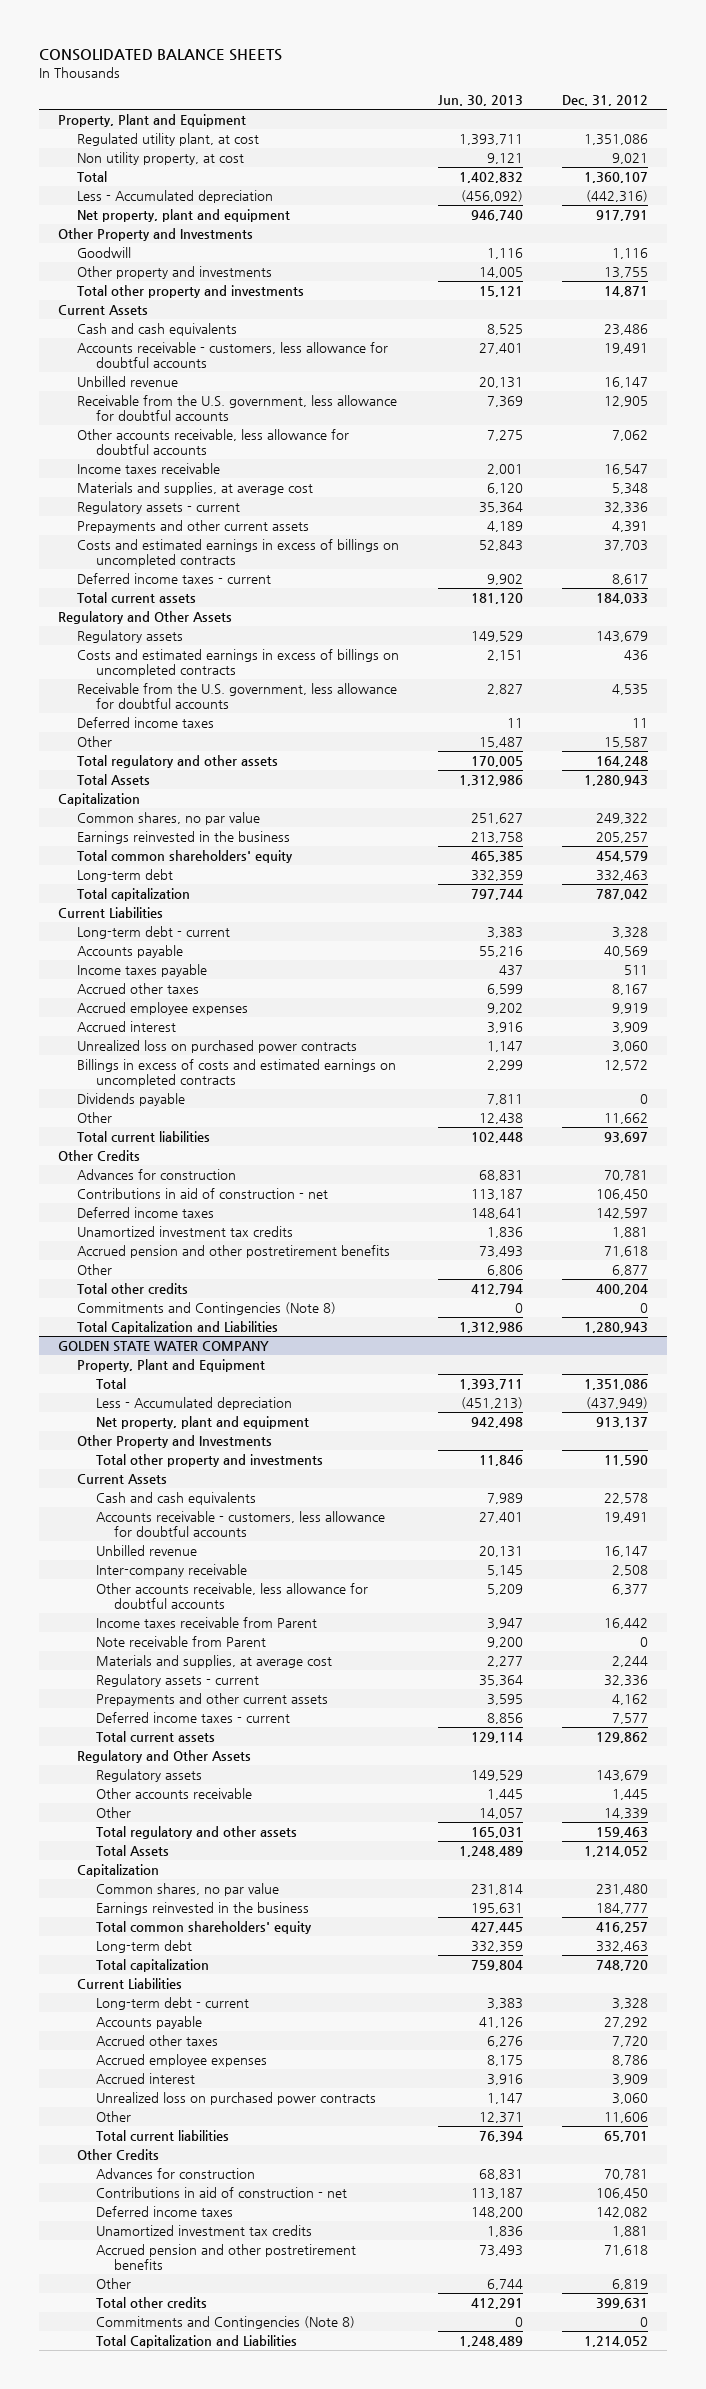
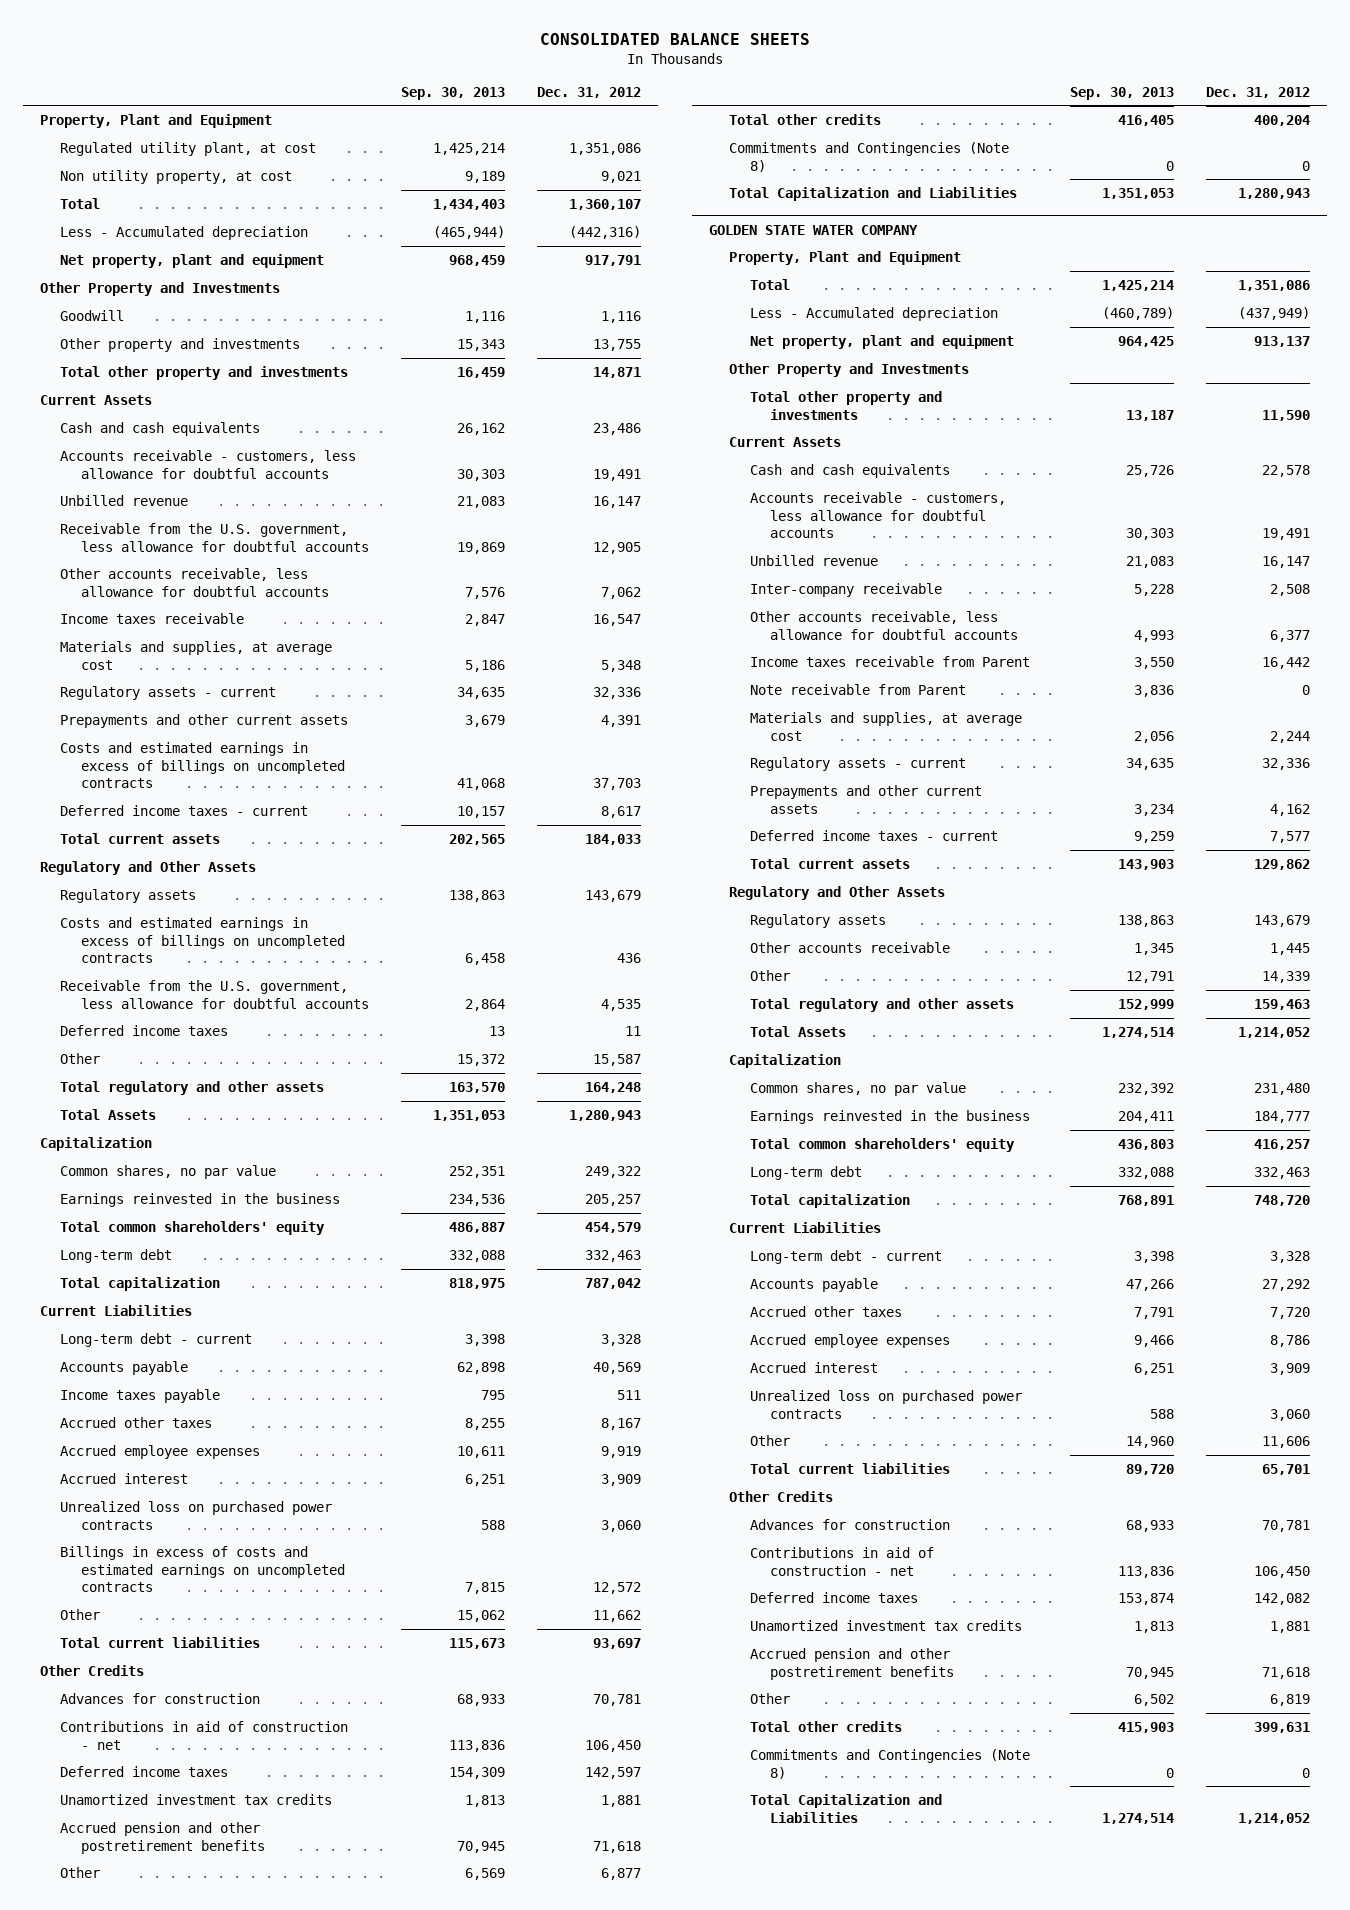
- | Jun. 30, 2013 | Dec. 31, 2012
+ | Sep. 30, 2013 | Dec. 31, 2012
- Dividends payable | 7,811 | 0

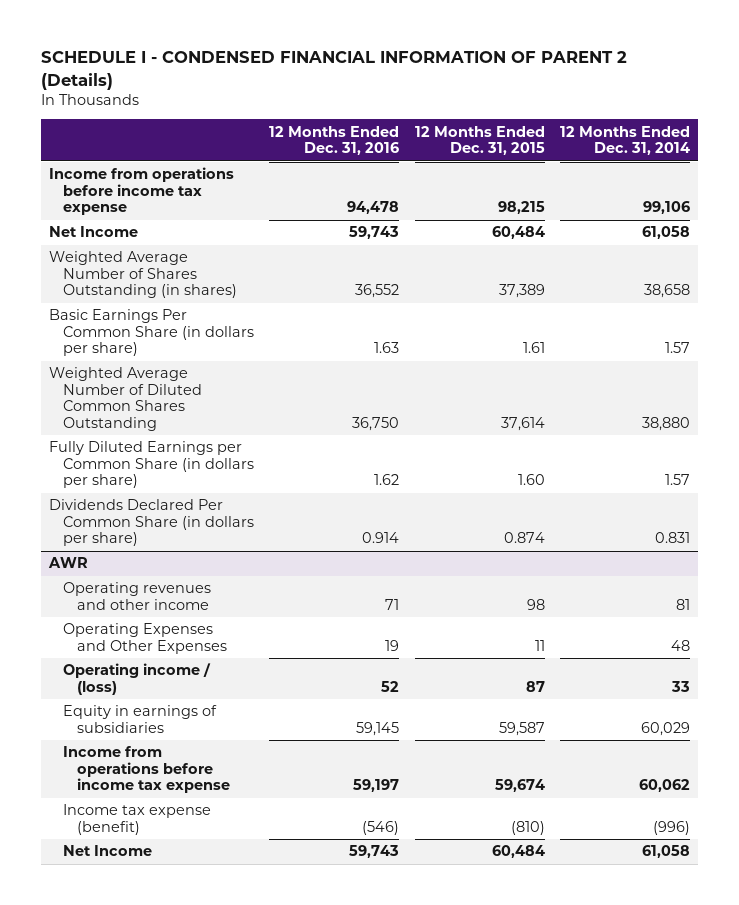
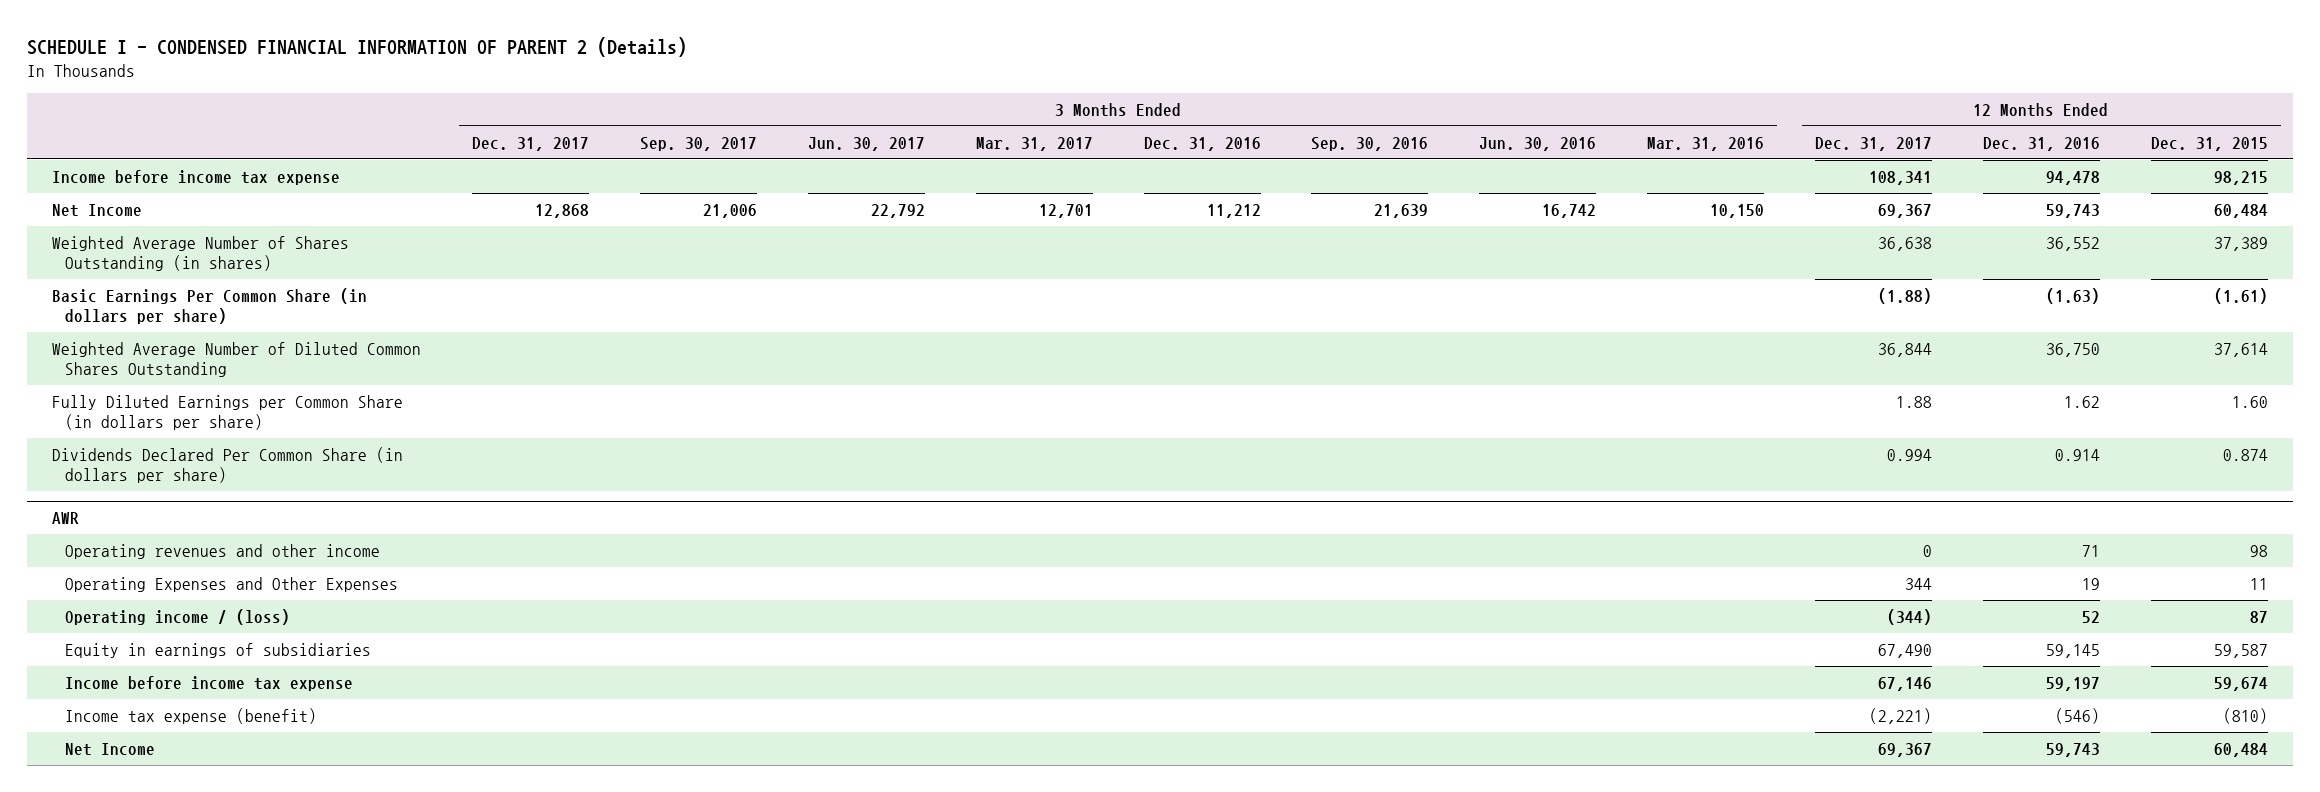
- | 12 Months Ended Dec. 31, 2016 | 12 Months Ended Dec. 31, 2015 | 12 Months Ended Dec. 31, 2014
+ | 3 Months Ended Dec. 31, 2017 | 3 Months Ended Sep. 30, 2017 | 3 Months Ended Jun. 30, 2017 | 3 Months Ended Mar. 31, 2017 | 3 Months Ended Dec. 31, 2016 | 3 Months Ended Sep. 30, 2016 | 3 Months Ended Jun. 30, 2016 | 3 Months Ended Mar. 31, 2016 | 12 Months Ended Dec. 31, 2017 | 12 Months Ended Dec. 31, 2016 | 12 Months Ended Dec. 31, 2015
- Income from operations before income tax expense | 94,478 | 98,215 | 99,106
+ Income before income tax expense | | | | | | | | | 108,341 | 94,478 | 98,215
- Basic Earnings Per Common Share (in dollars per share) | 1.63 | 1.61 | 1.57
+ Basic Earnings Per Common Share (in dollars per share) | | | | | | | | | (1.88) | (1.63) | (1.61)
@ AWR
- Income from operations before income tax expense | 59,197 | 59,674 | 60,062
+ Income before income tax expense | | | | | | | | | 67,146 | 59,197 | 59,674

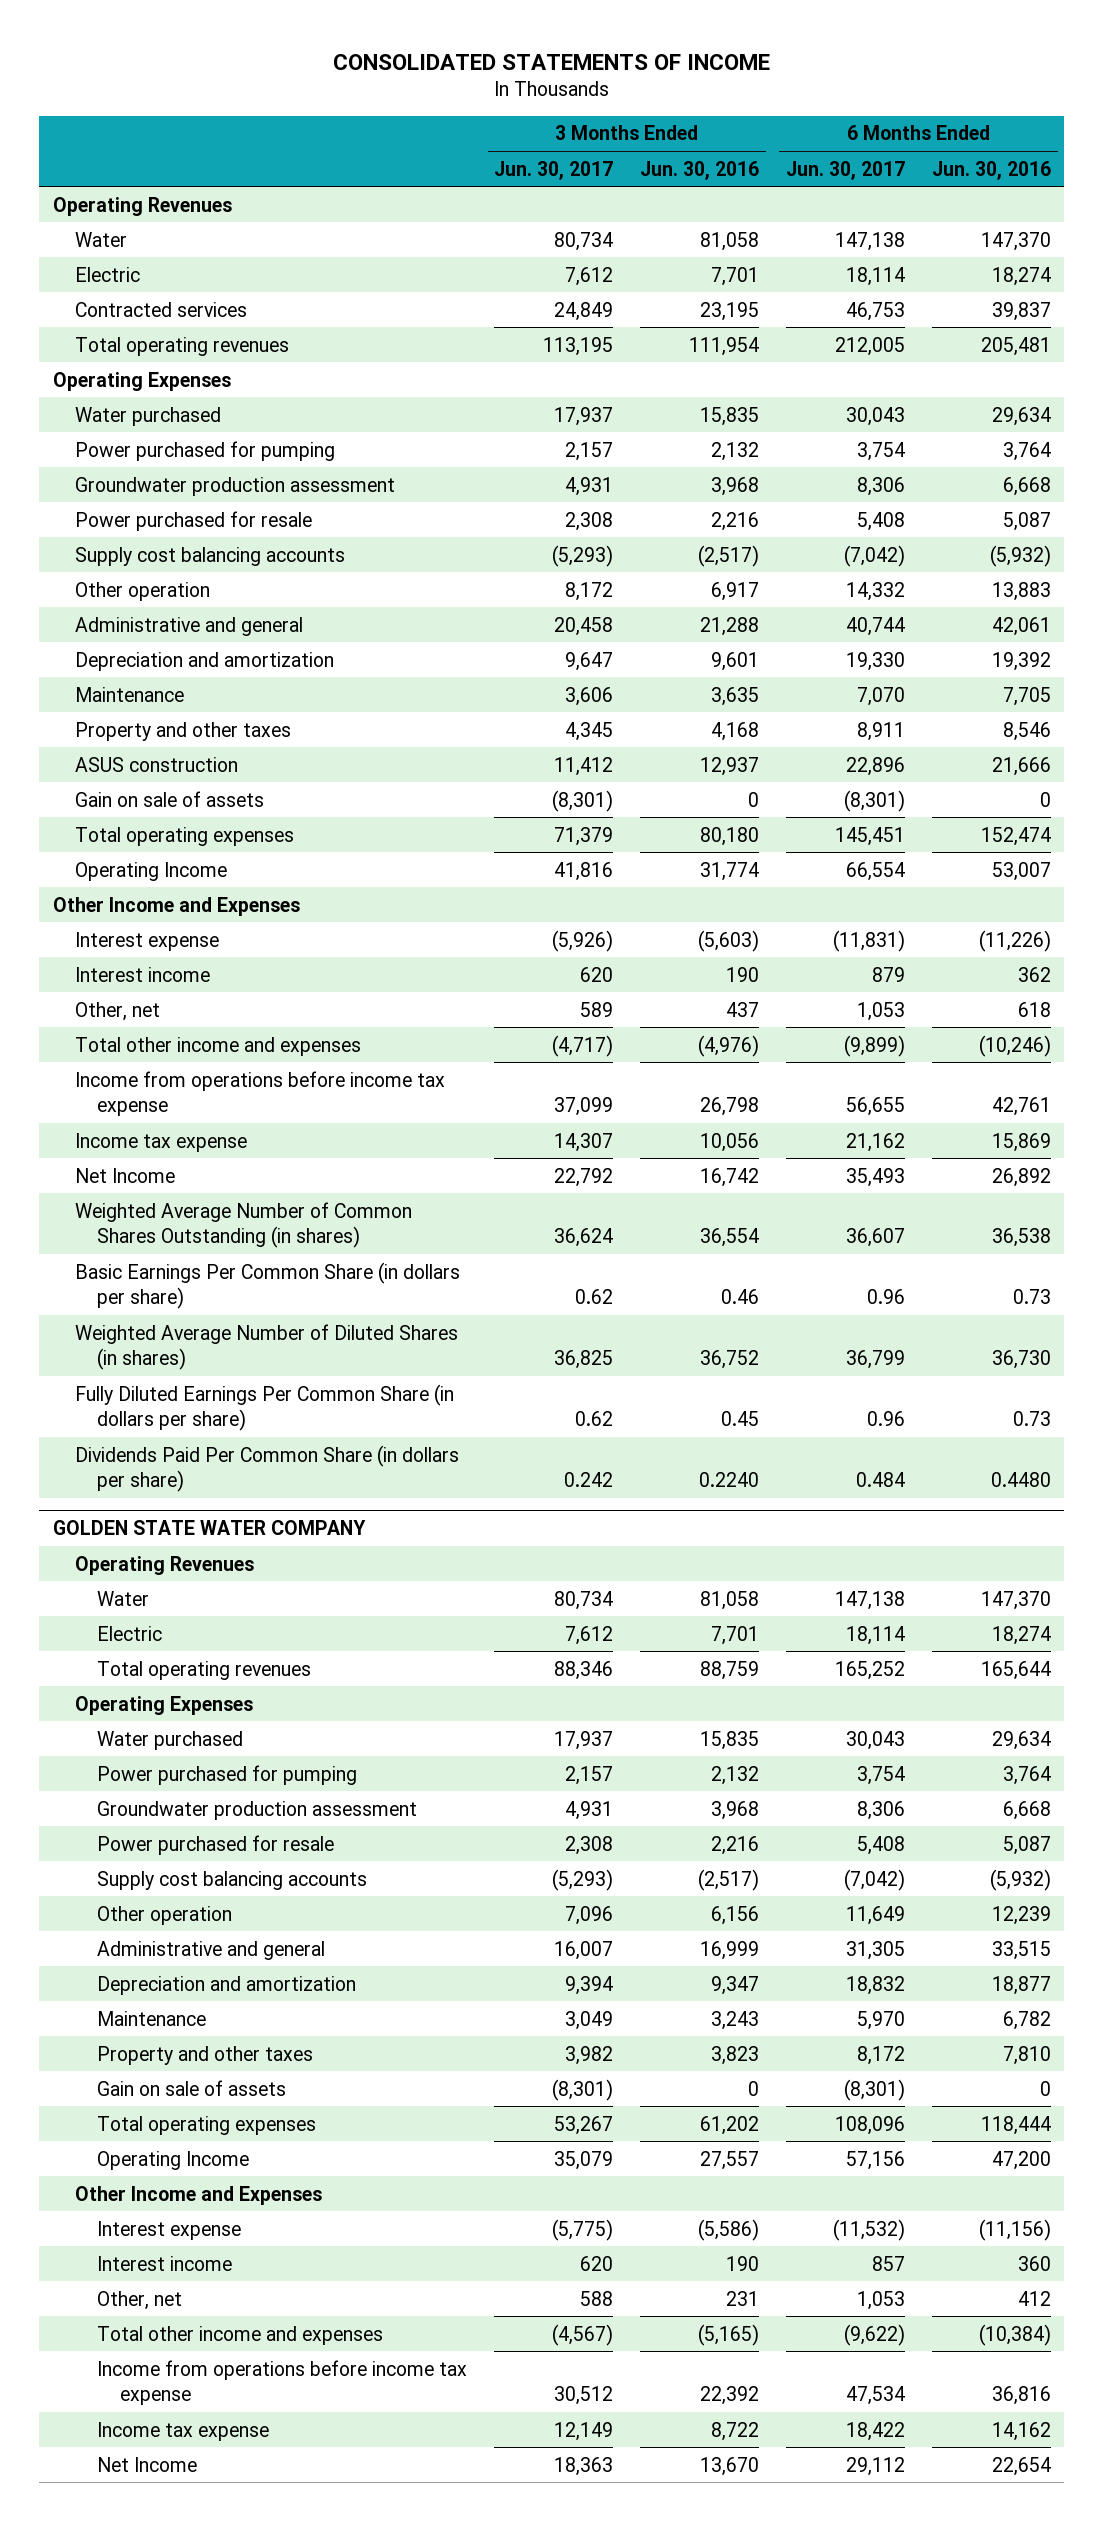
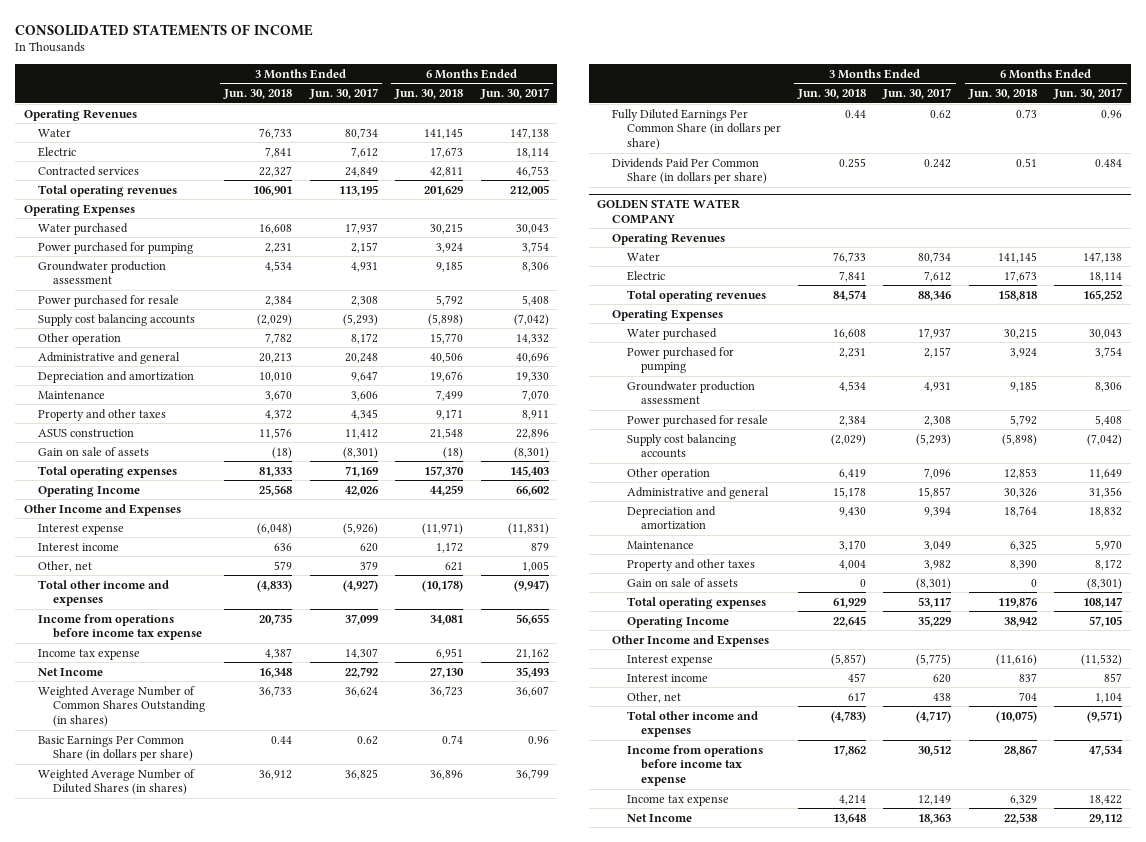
- | 3 Months Ended Jun. 30, 2017 | 3 Months Ended Jun. 30, 2016 | 6 Months Ended Jun. 30, 2017 | 6 Months Ended Jun. 30, 2016
+ | 3 Months Ended Jun. 30, 2018 | 3 Months Ended Jun. 30, 2017 | 6 Months Ended Jun. 30, 2018 | 6 Months Ended Jun. 30, 2017
- Administrative and general | 20,458 | 21,288 | 40,744 | 42,061
+ Administrative and general | 20,213 | 20,248 | 40,506 | 40,696
- Total operating expenses | 71,379 | 80,180 | 145,451 | 152,474
- Operating Income | 41,816 | 31,774 | 66,554 | 53,007
+ Total operating expenses | 81,333 | 71,169 | 157,370 | 145,403
+ Operating Income | 25,568 | 42,026 | 44,259 | 66,602
- Other, net | 589 | 437 | 1,053 | 618
- Total other income and expenses | (4,717) | (4,976) | (9,899) | (10,246)
+ Other, net | 579 | 379 | 621 | 1,005
+ Total other income and expenses | (4,833) | (4,927) | (10,178) | (9,947)
@ GOLDEN STATE WATER COMPANY
- Administrative and general | 16,007 | 16,999 | 31,305 | 33,515
+ Administrative and general | 15,178 | 15,857 | 30,326 | 31,356
- Total operating expenses | 53,267 | 61,202 | 108,096 | 118,444
- Operating Income | 35,079 | 27,557 | 57,156 | 47,200
+ Total operating expenses | 61,929 | 53,117 | 119,876 | 108,147
+ Operating Income | 22,645 | 35,229 | 38,942 | 57,105
- Other, net | 588 | 231 | 1,053 | 412
- Total other income and expenses | (4,567) | (5,165) | (9,622) | (10,384)
+ Other, net | 617 | 438 | 704 | 1,104
+ Total other income and expenses | (4,783) | (4,717) | (10,075) | (9,571)

